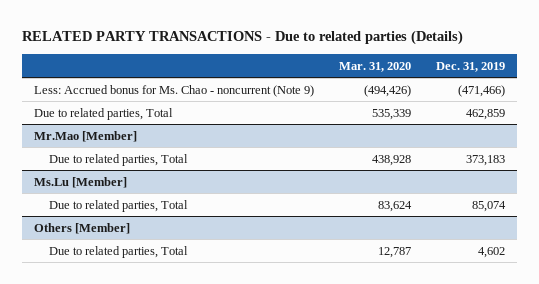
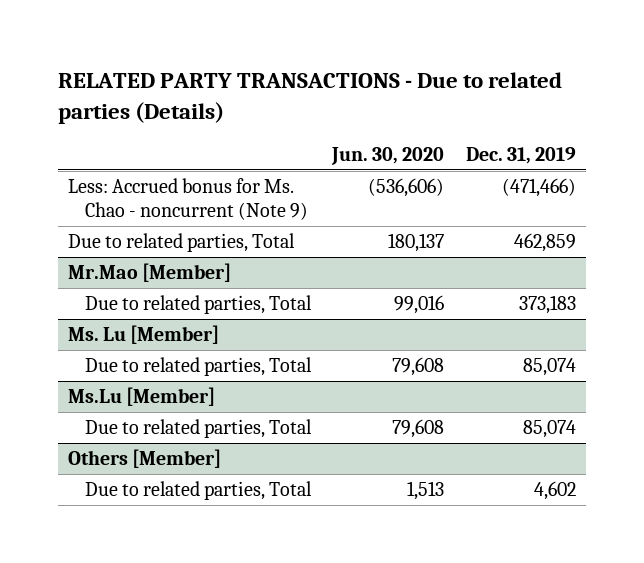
- | Mar. 31, 2020 | Dec. 31, 2019
+ | Jun. 30, 2020 | Dec. 31, 2019
+ Ms. Lu [Member]
+ Due to related parties, Total | 79,608 | 85,074

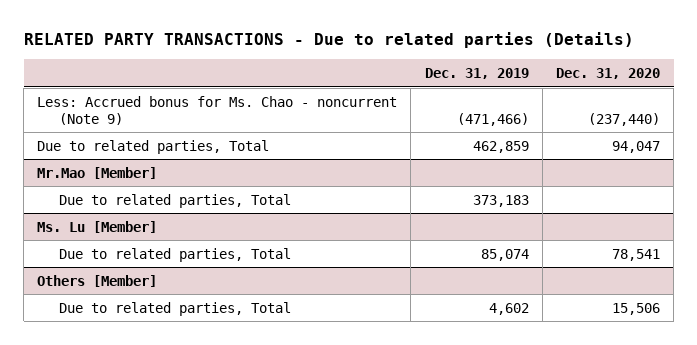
- | Jun. 30, 2020 | Dec. 31, 2019
+ | Dec. 31, 2019 | Dec. 31, 2020
- Ms.Lu [Member]
- Due to related parties, Total | 79,608 | 85,074

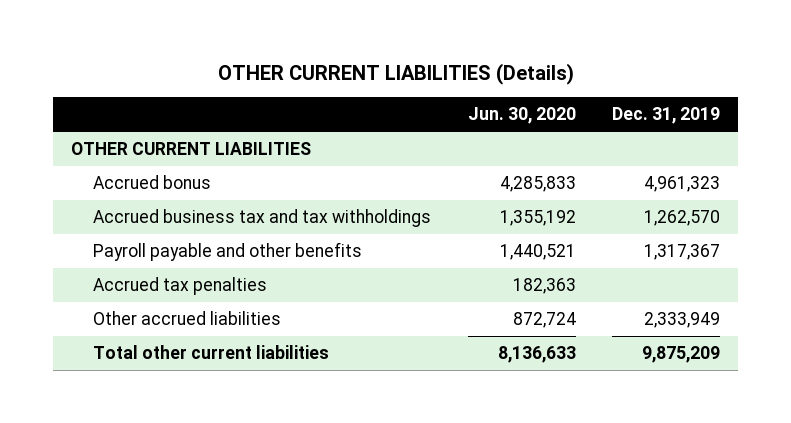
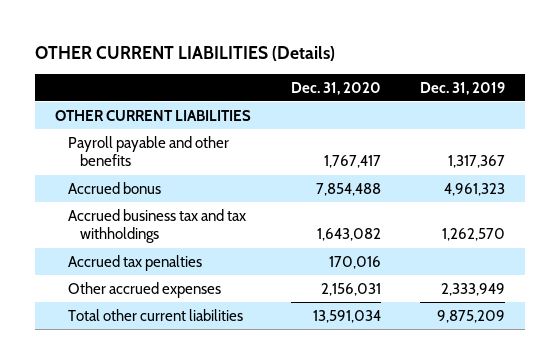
- | Jun. 30, 2020 | Dec. 31, 2019
+ | Dec. 31, 2020 | Dec. 31, 2019
moved up: Payroll payable and other benefits | 1,767,417 | 1,317,367
- Other accrued liabilities | 872,724 | 2,333,949
+ Other accrued expenses | 2,156,031 | 2,333,949

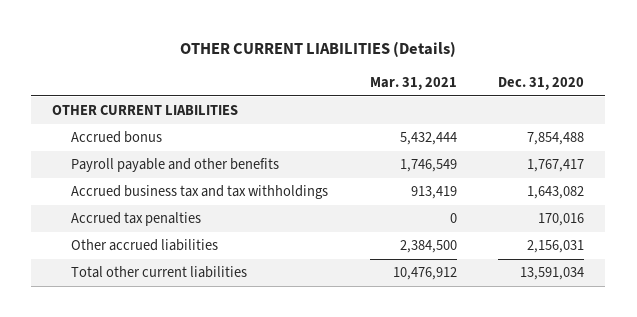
- | Dec. 31, 2020 | Dec. 31, 2019
+ | Mar. 31, 2021 | Dec. 31, 2020
moved down: Payroll payable and other benefits | 1,746,549 | 1,767,417
- Other accrued expenses | 2,156,031 | 2,333,949
+ Other accrued liabilities | 2,384,500 | 2,156,031

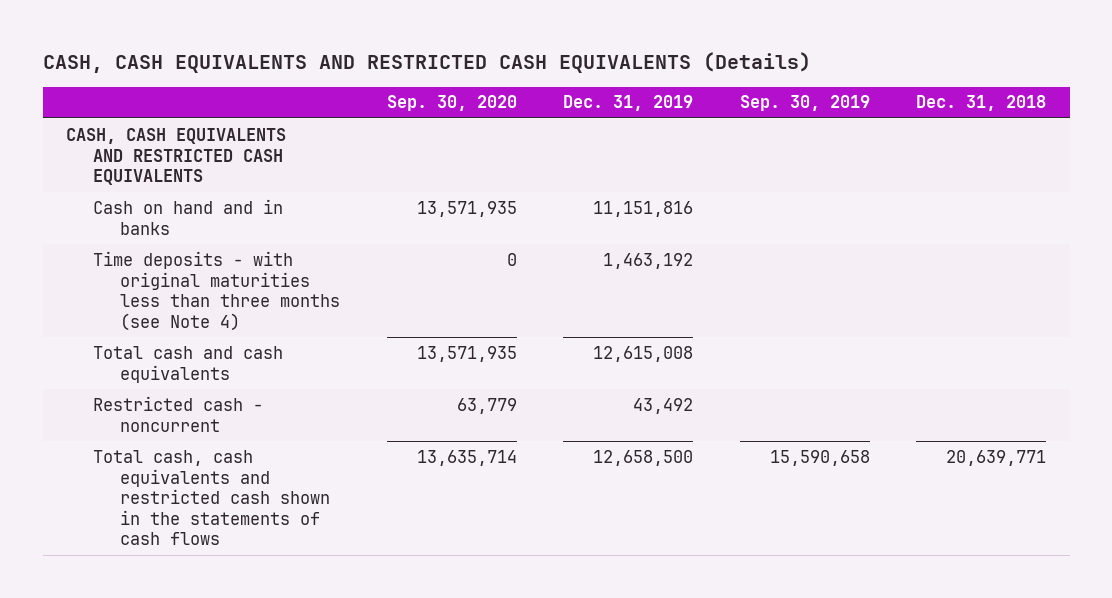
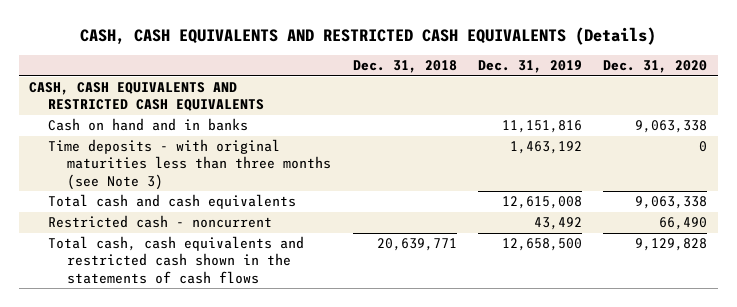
- | Sep. 30, 2020 | Dec. 31, 2019 | Sep. 30, 2019 | Dec. 31, 2018
+ | Dec. 31, 2018 | Dec. 31, 2019 | Dec. 31, 2020
- Time deposits - with original maturities less than three months (see Note 4) | 0 | 1,463,192 | |
+ Time deposits - with original maturities less than three months (see Note 3) | | 1,463,192 | 0

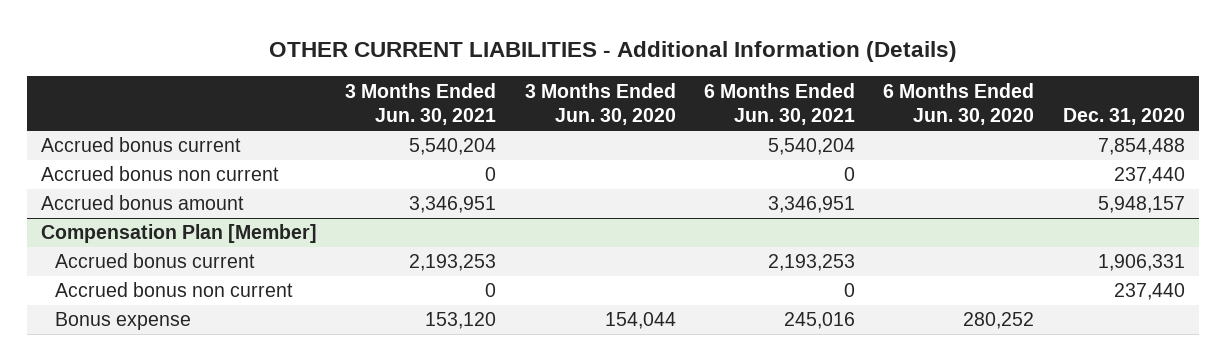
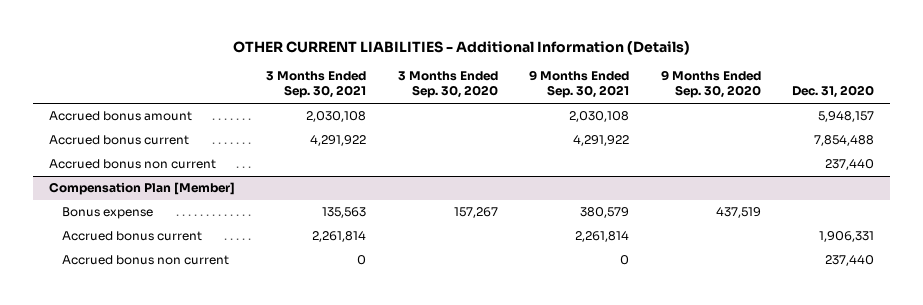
- | 3 Months Ended Jun. 30, 2021 | 3 Months Ended Jun. 30, 2020 | 6 Months Ended Jun. 30, 2021 | 6 Months Ended Jun. 30, 2020 | Dec. 31, 2020
+ | 3 Months Ended Sep. 30, 2021 | 3 Months Ended Sep. 30, 2020 | 9 Months Ended Sep. 30, 2021 | 9 Months Ended Sep. 30, 2020 | Dec. 31, 2020
moved up: Accrued bonus amount | 2,030,108 | | 2,030,108 | | 5,948,157
@ Compensation Plan [Member]
moved up: Bonus expense | 135,563 | 157,267 | 380,579 | 437,519 |

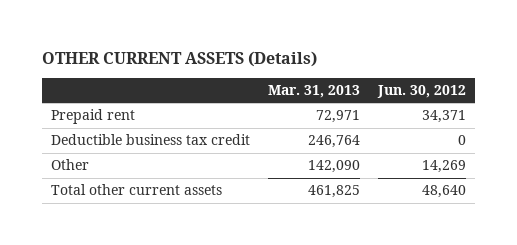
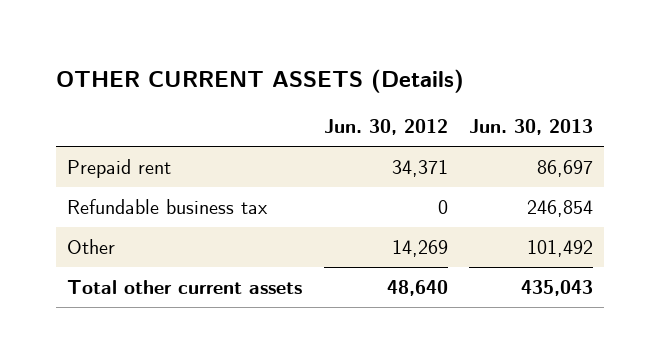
- | Mar. 31, 2013 | Jun. 30, 2012
+ | Jun. 30, 2012 | Jun. 30, 2013
- Deductible business tax credit | 246,764 | 0
+ Refundable business tax | 0 | 246,854

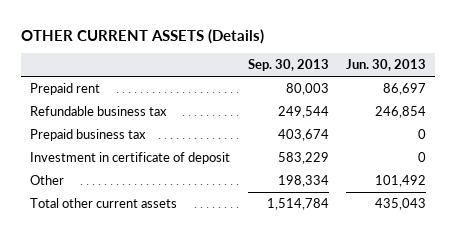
- | Jun. 30, 2012 | Jun. 30, 2013
+ | Sep. 30, 2013 | Jun. 30, 2013
+ Prepaid business tax | 403,674 | 0
+ Investment in certificate of deposit | 583,229 | 0

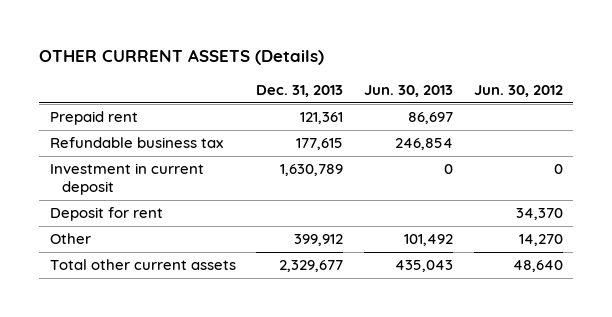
- | Sep. 30, 2013 | Jun. 30, 2013
+ | Dec. 31, 2013 | Jun. 30, 2013 | Jun. 30, 2012
- Prepaid business tax | 403,674 | 0
- Investment in certificate of deposit | 583,229 | 0
+ Investment in current deposit | 1,630,789 | 0 | 0
+ Deposit for rent | | | 34,370

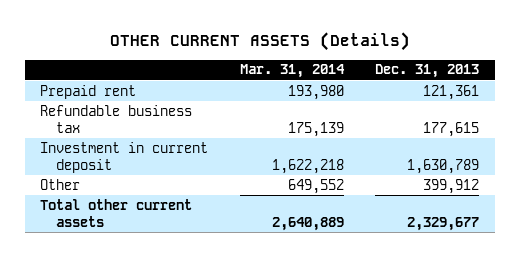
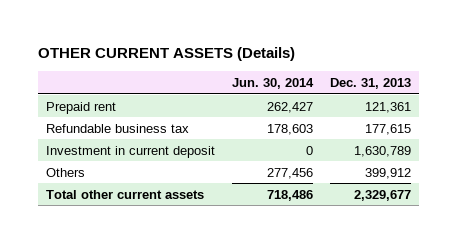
- | Mar. 31, 2014 | Dec. 31, 2013
+ | Jun. 30, 2014 | Dec. 31, 2013
- Other | 649,552 | 399,912
+ Others | 277,456 | 399,912

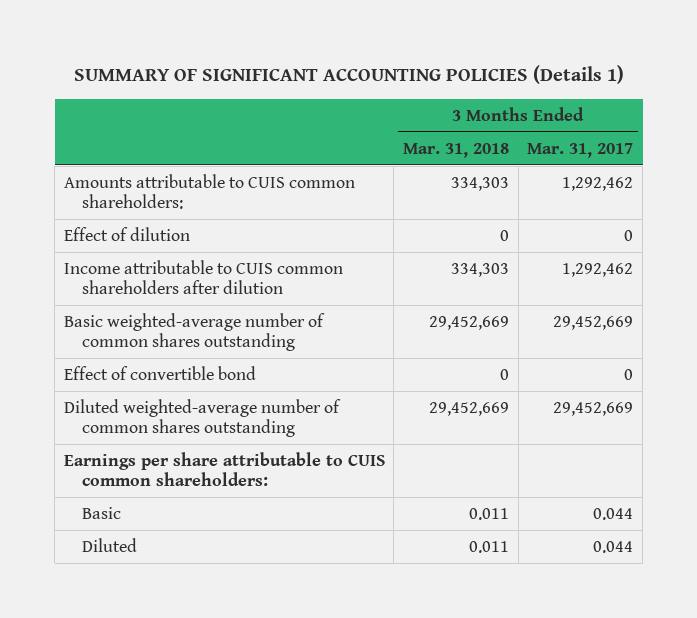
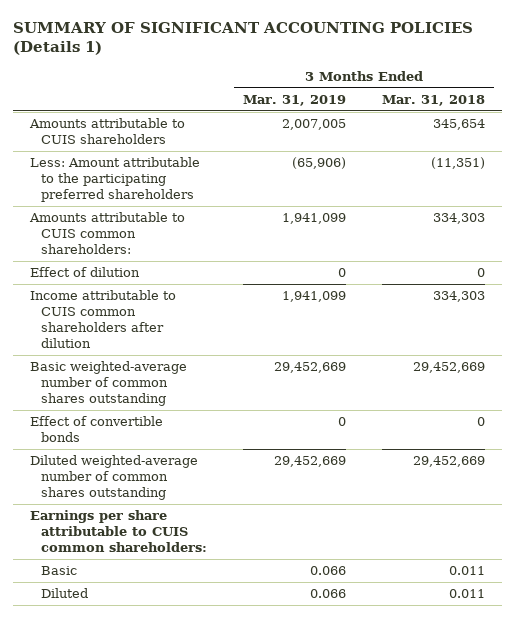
- | 3 Months Ended Mar. 31, 2018 | 3 Months Ended Mar. 31, 2017
+ | 3 Months Ended Mar. 31, 2019 | 3 Months Ended Mar. 31, 2018
+ Amounts attributable to CUIS shareholders | 2,007,005 | 345,654
+ Less: Amount attributable to the participating preferred shareholders | (65,906) | (11,351)
- Effect of convertible bond | 0 | 0
+ Effect of convertible bonds | 0 | 0

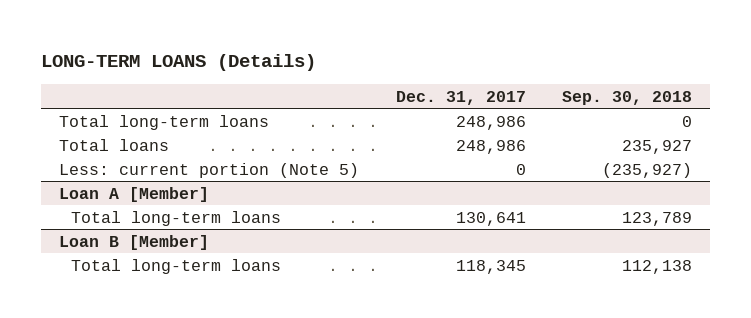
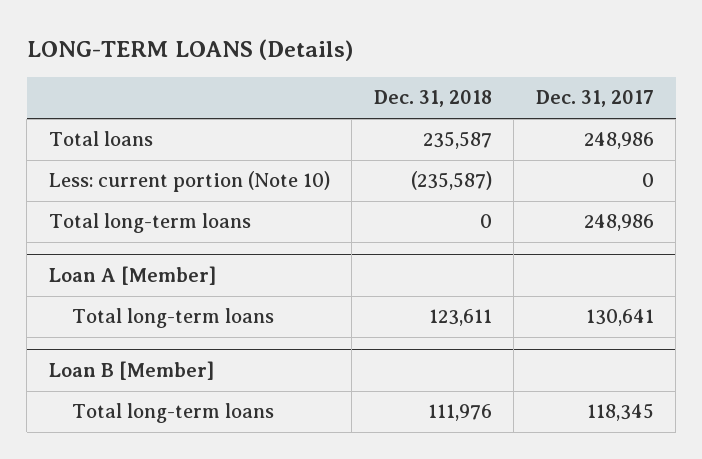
- | Dec. 31, 2017 | Sep. 30, 2018
+ | Dec. 31, 2018 | Dec. 31, 2017
- Less: current portion (Note 5) | 0 | (235,927)
+ Less: current portion (Note 10) | (235,587) | 0
moved down: Total long-term loans | 0 | 248,986

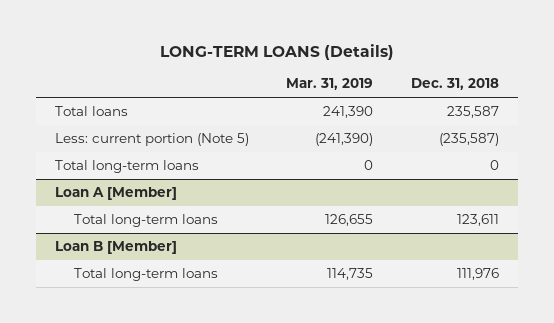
- | Dec. 31, 2018 | Dec. 31, 2017
+ | Mar. 31, 2019 | Dec. 31, 2018
- Less: current portion (Note 10) | (235,587) | 0
+ Less: current portion (Note 5) | (241,390) | (235,587)

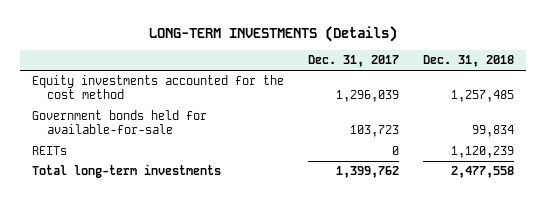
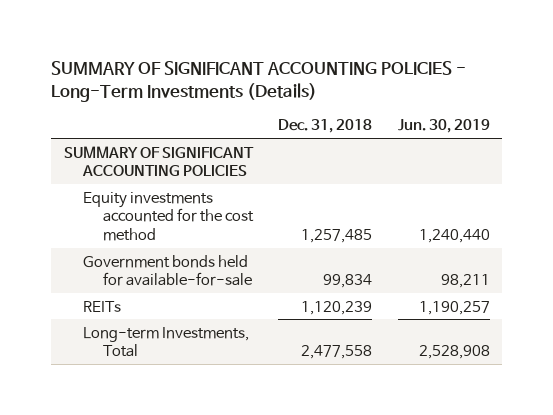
- LONG-TERM INVESTMENTS (Details)
+ SUMMARY OF SIGNIFICANT ACCOUNTING POLICIES - Long-Term Investments (Details)
- | Dec. 31, 2017 | Dec. 31, 2018
+ | Dec. 31, 2018 | Jun. 30, 2019
+ SUMMARY OF SIGNIFICANT ACCOUNTING POLICIES
- Total long-term investments | 1,399,762 | 2,477,558
+ Long-term Investments, Total | 2,477,558 | 2,528,908

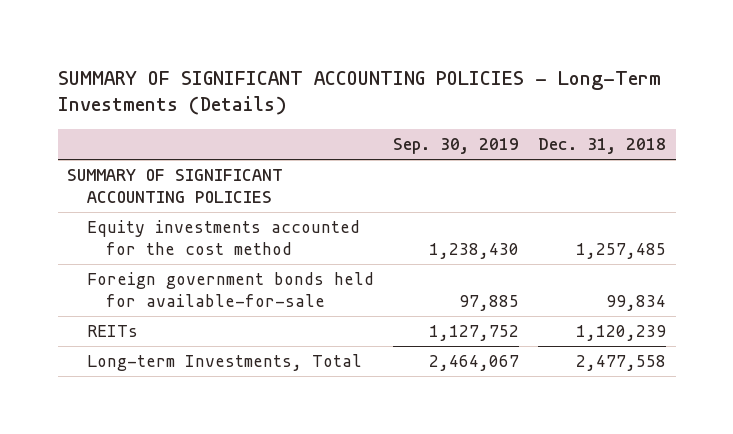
- | Dec. 31, 2018 | Jun. 30, 2019
+ | Sep. 30, 2019 | Dec. 31, 2018
- Government bonds held for available-for-sale | 99,834 | 98,211
+ Foreign government bonds held for available-for-sale | 97,885 | 99,834

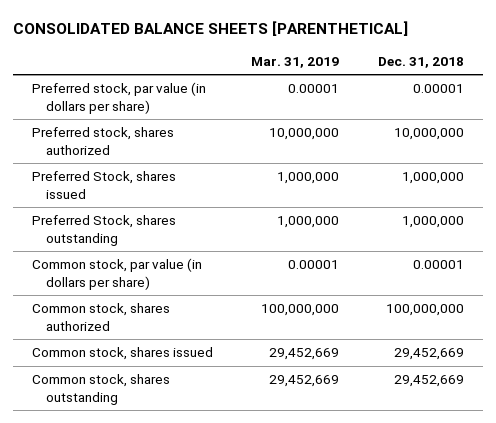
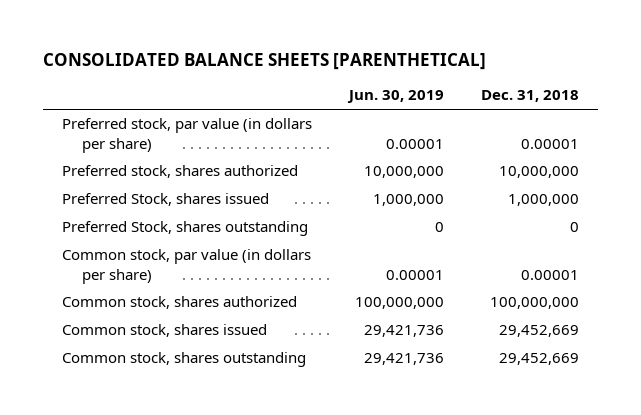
- | Mar. 31, 2019 | Dec. 31, 2018
+ | Jun. 30, 2019 | Dec. 31, 2018
- Preferred Stock, shares outstanding | 1,000,000 | 1,000,000
+ Preferred Stock, shares outstanding | 0 | 0

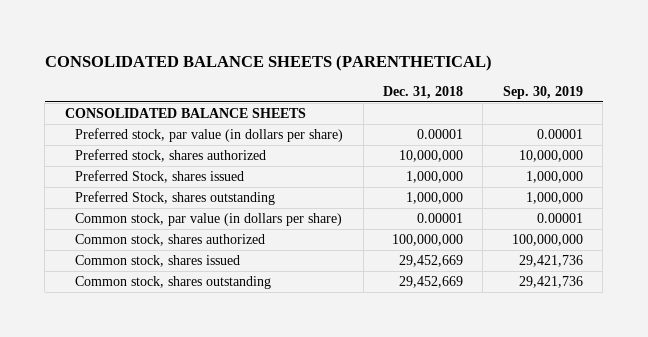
- CONSOLIDATED BALANCE SHEETS [PARENTHETICAL]
+ CONSOLIDATED BALANCE SHEETS (PARENTHETICAL)
- | Jun. 30, 2019 | Dec. 31, 2018
+ | Dec. 31, 2018 | Sep. 30, 2019
+ CONSOLIDATED BALANCE SHEETS
- Preferred Stock, shares outstanding | 0 | 0
+ Preferred Stock, shares outstanding | 1,000,000 | 1,000,000

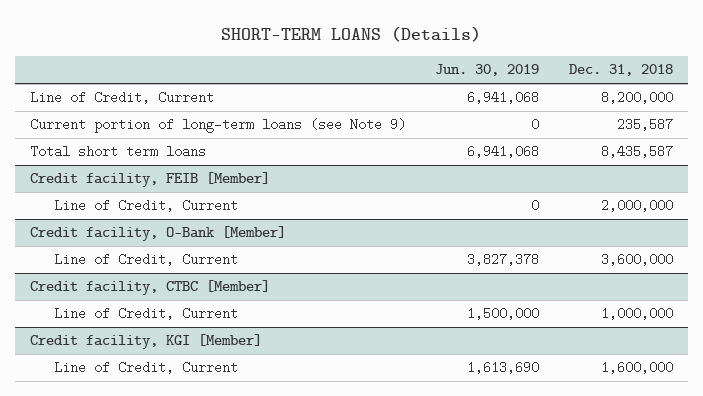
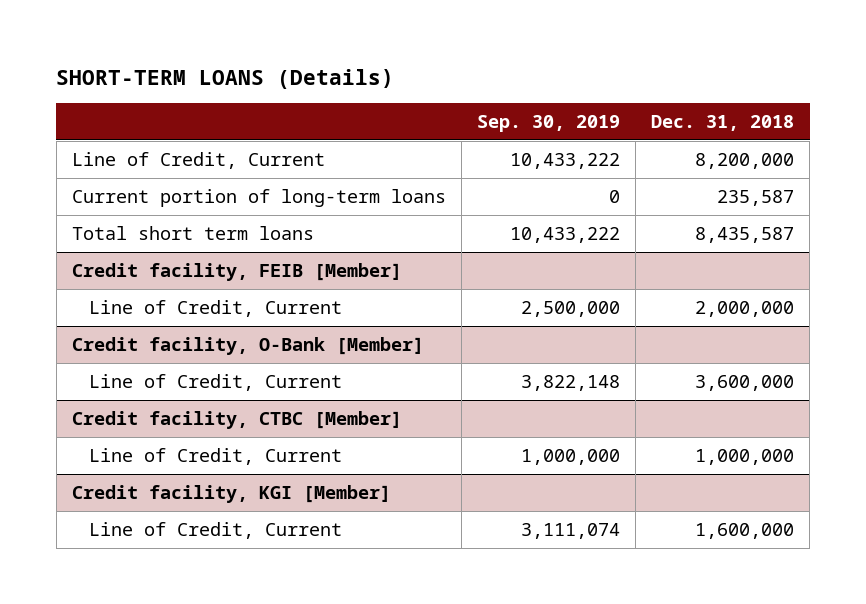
- | Jun. 30, 2019 | Dec. 31, 2018
+ | Sep. 30, 2019 | Dec. 31, 2018
- Current portion of long-term loans (see Note 9) | 0 | 235,587
+ Current portion of long-term loans | 0 | 235,587

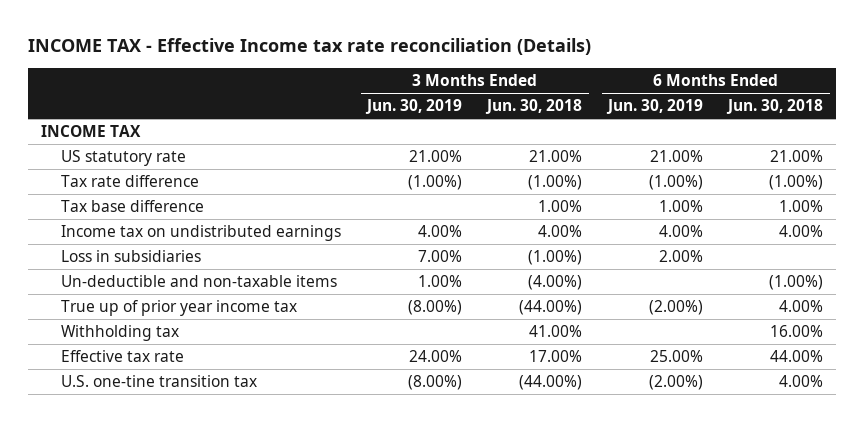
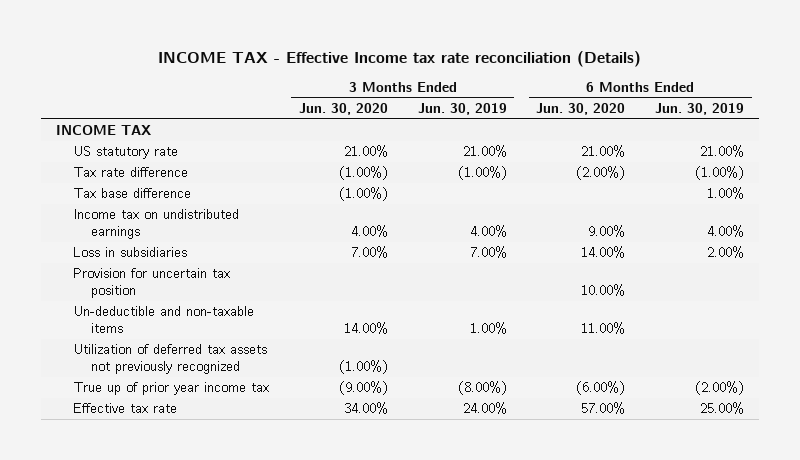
- | 3 Months Ended Jun. 30, 2019 | 3 Months Ended Jun. 30, 2018 | 6 Months Ended Jun. 30, 2019 | 6 Months Ended Jun. 30, 2018
+ | 3 Months Ended Jun. 30, 2020 | 3 Months Ended Jun. 30, 2019 | 6 Months Ended Jun. 30, 2020 | 6 Months Ended Jun. 30, 2019
+ Provision for uncertain tax position | | | 10.00% |
+ Utilization of deferred tax assets not previously recognized | (1.00%) | | |
- Withholding tax | | 41.00% | | 16.00%
- U.S. one-tine transition tax | (8.00%) | (44.00%) | (2.00%) | 4.00%

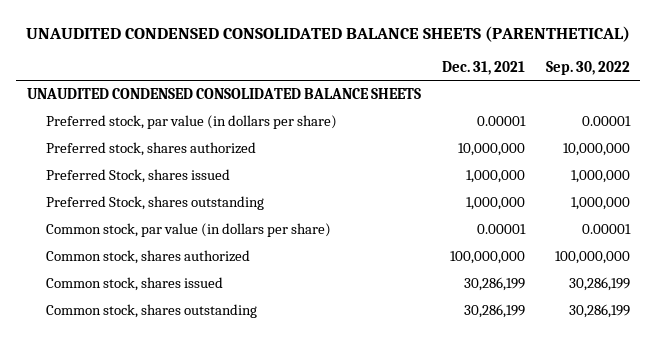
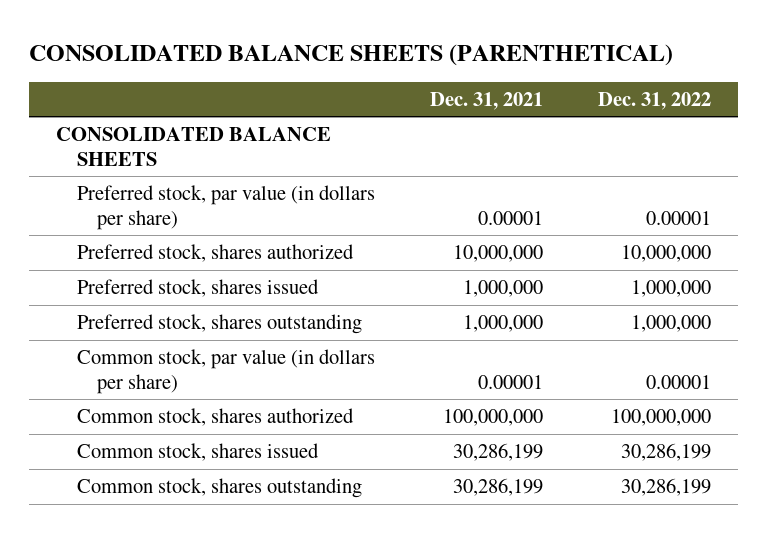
- UNAUDITED CONDENSED CONSOLIDATED BALANCE SHEETS (PARENTHETICAL)
+ CONSOLIDATED BALANCE SHEETS (PARENTHETICAL)
- | Dec. 31, 2021 | Sep. 30, 2022
+ | Dec. 31, 2021 | Dec. 31, 2022
- UNAUDITED CONDENSED CONSOLIDATED BALANCE SHEETS
+ CONSOLIDATED BALANCE SHEETS
- Preferred Stock, shares issued | 1,000,000 | 1,000,000
- Preferred Stock, shares outstanding | 1,000,000 | 1,000,000
+ Preferred stock, shares issued | 1,000,000 | 1,000,000
+ Preferred stock, shares outstanding | 1,000,000 | 1,000,000

